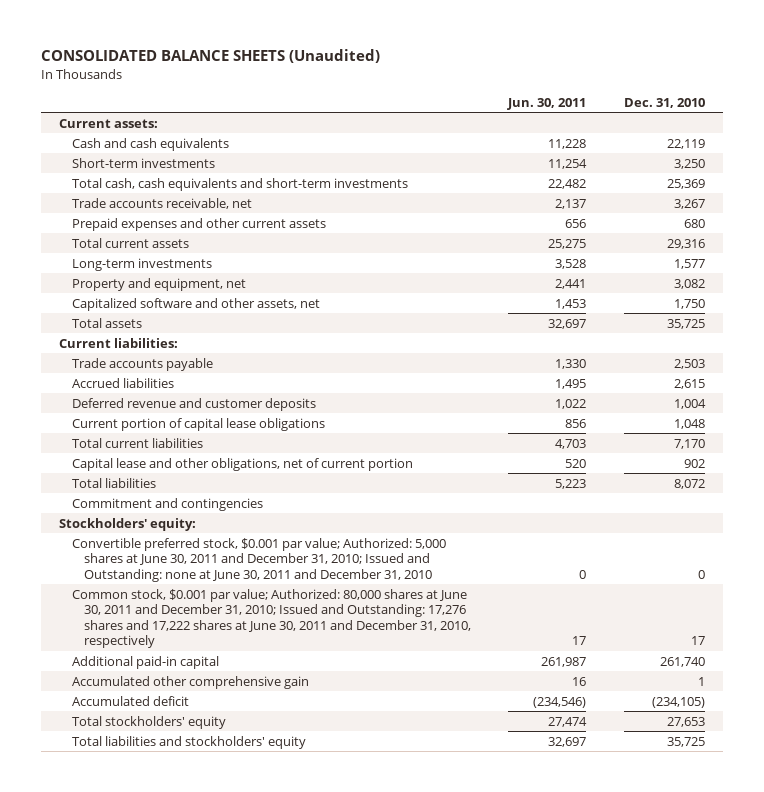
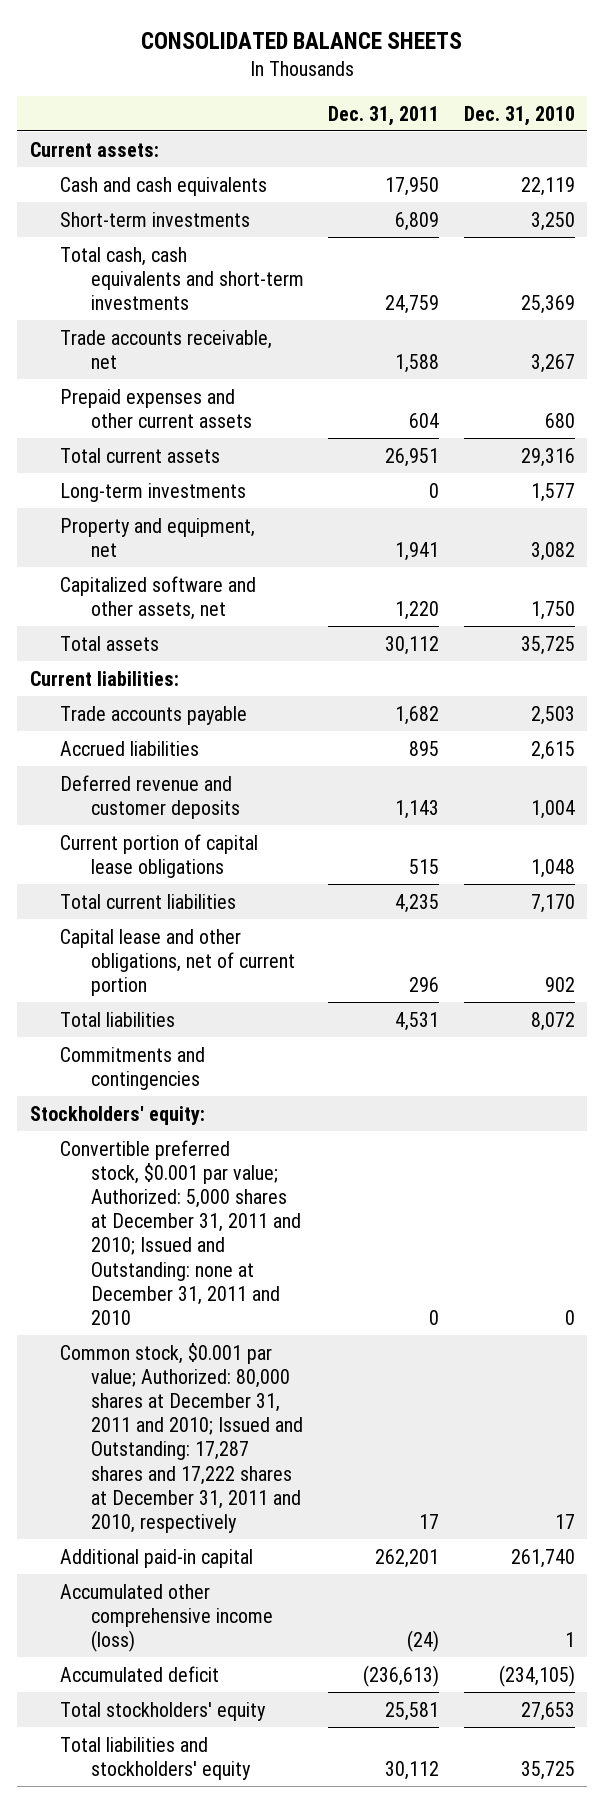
- CONSOLIDATED BALANCE SHEETS (Unaudited)
+ CONSOLIDATED BALANCE SHEETS
- | Jun. 30, 2011 | Dec. 31, 2010
+ | Dec. 31, 2011 | Dec. 31, 2010
- Commitment and contingencies
+ Commitments and contingencies
- Convertible preferred stock, $0.001 par value; Authorized: 5,000 shares at June 30, 2011 and December 31, 2010; Issued and Outstanding: none at June 30, 2011 and December 31, 2010 | 0 | 0
- Common stock, $0.001 par value; Authorized: 80,000 shares at June 30, 2011 and December 31, 2010; Issued and Outstanding: 17,276 shares and 17,222 shares at June 30, 2011 and December 31, 2010, respectively | 17 | 17
+ Convertible preferred stock, $0.001 par value; Authorized: 5,000 shares at December 31, 2011 and 2010; Issued and Outstanding: none at December 31, 2011 and 2010 | 0 | 0
+ Common stock, $0.001 par value; Authorized: 80,000 shares at December 31, 2011 and 2010; Issued and Outstanding: 17,287 shares and 17,222 shares at December 31, 2011 and 2010, respectively | 17 | 17
- Accumulated other comprehensive gain | 16 | 1
+ Accumulated other comprehensive income (loss) | (24) | 1

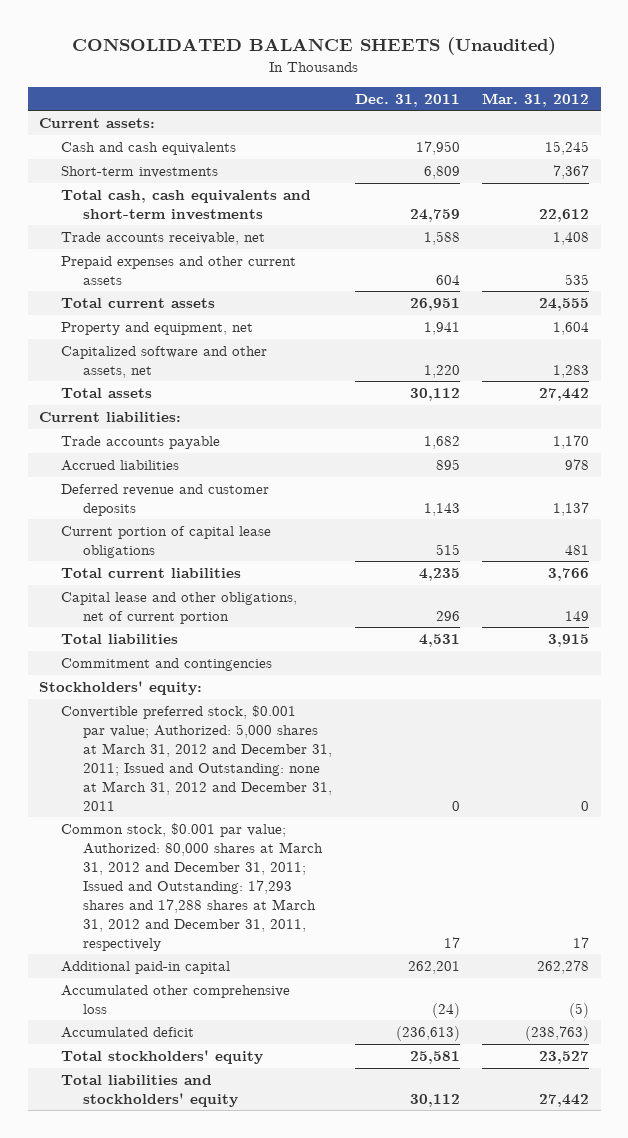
- CONSOLIDATED BALANCE SHEETS
+ CONSOLIDATED BALANCE SHEETS (Unaudited)
- | Dec. 31, 2011 | Dec. 31, 2010
+ | Dec. 31, 2011 | Mar. 31, 2012
- Long-term investments | 0 | 1,577
- Commitments and contingencies
+ Commitment and contingencies
- Convertible preferred stock, $0.001 par value; Authorized: 5,000 shares at December 31, 2011 and 2010; Issued and Outstanding: none at December 31, 2011 and 2010 | 0 | 0
- Common stock, $0.001 par value; Authorized: 80,000 shares at December 31, 2011 and 2010; Issued and Outstanding: 17,287 shares and 17,222 shares at December 31, 2011 and 2010, respectively | 17 | 17
+ Convertible preferred stock, $0.001 par value; Authorized: 5,000 shares at March 31, 2012 and December 31, 2011; Issued and Outstanding: none at March 31, 2012 and December 31, 2011 | 0 | 0
+ Common stock, $0.001 par value; Authorized: 80,000 shares at March 31, 2012 and December 31, 2011; Issued and Outstanding: 17,293 shares and 17,288 shares at March 31, 2012 and December 31, 2011, respectively | 17 | 17
- Accumulated other comprehensive income (loss) | (24) | 1
+ Accumulated other comprehensive loss | (24) | (5)

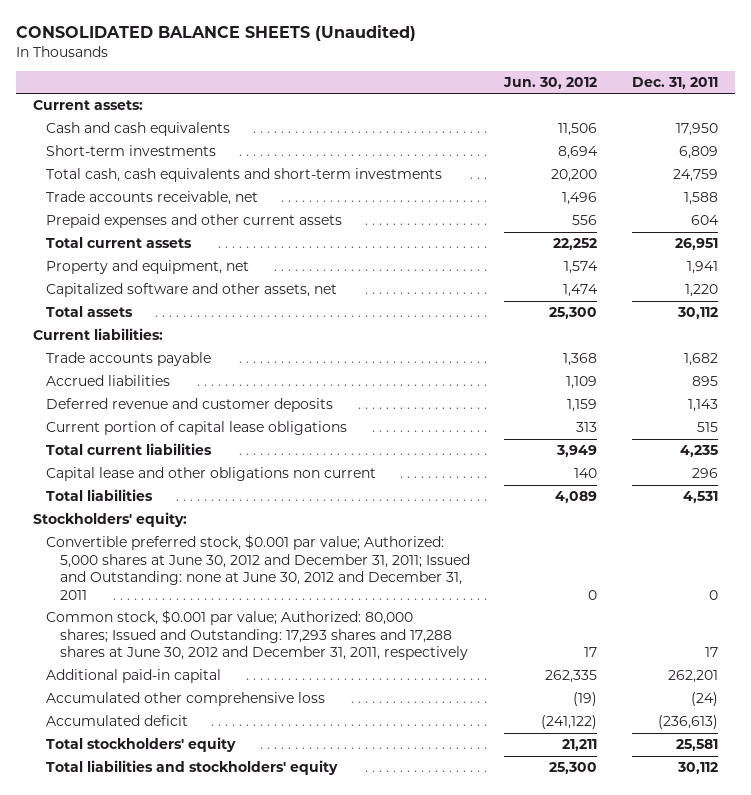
- | Dec. 31, 2011 | Mar. 31, 2012
+ | Jun. 30, 2012 | Dec. 31, 2011
- Capital lease and other obligations, net of current portion | 296 | 149
+ Capital lease and other obligations non current | 140 | 296
- Commitment and contingencies
- Convertible preferred stock, $0.001 par value; Authorized: 5,000 shares at March 31, 2012 and December 31, 2011; Issued and Outstanding: none at March 31, 2012 and December 31, 2011 | 0 | 0
- Common stock, $0.001 par value; Authorized: 80,000 shares at March 31, 2012 and December 31, 2011; Issued and Outstanding: 17,293 shares and 17,288 shares at March 31, 2012 and December 31, 2011, respectively | 17 | 17
+ Convertible preferred stock, $0.001 par value; Authorized: 5,000 shares at June 30, 2012 and December 31, 2011; Issued and Outstanding: none at June 30, 2012 and December 31, 2011 | 0 | 0
+ Common stock, $0.001 par value; Authorized: 80,000 shares; Issued and Outstanding: 17,293 shares and 17,288 shares at June 30, 2012 and December 31, 2011, respectively | 17 | 17

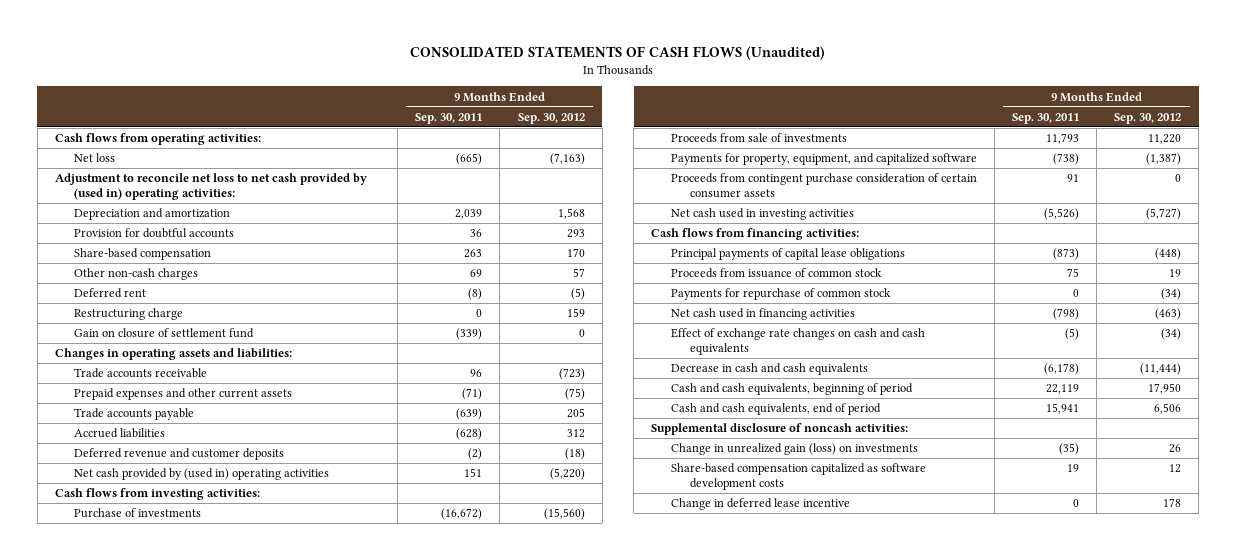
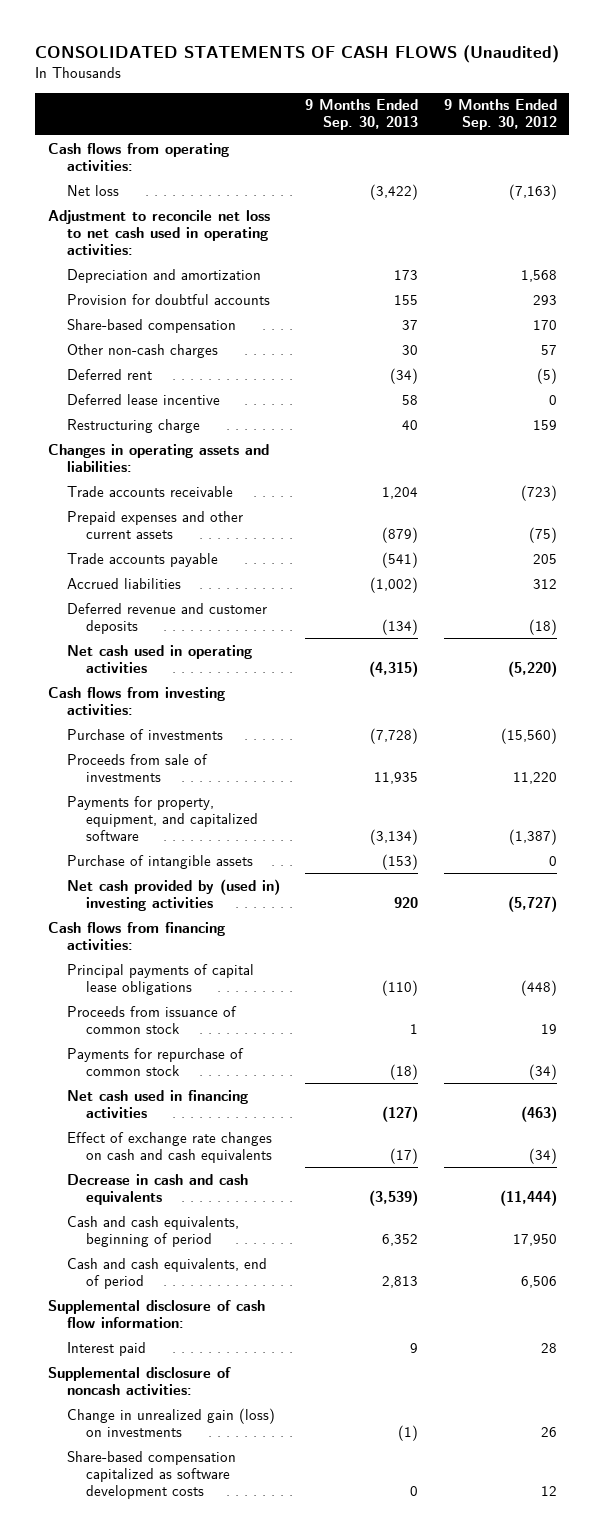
- | 9 Months Ended Sep. 30, 2011 | 9 Months Ended Sep. 30, 2012
+ | 9 Months Ended Sep. 30, 2013 | 9 Months Ended Sep. 30, 2012
- Adjustment to reconcile net loss to net cash provided by (used in) operating activities:
+ Adjustment to reconcile net loss to net cash used in operating activities:
+ Deferred lease incentive | 58 | 0
- Gain on closure of settlement fund | (339) | 0
- Net cash provided by (used in) operating activities | 151 | (5,220)
+ Net cash used in operating activities | (4,315) | (5,220)
- Proceeds from contingent purchase consideration of certain consumer assets | 91 | 0
- Net cash used in investing activities | (5,526) | (5,727)
+ Purchase of intangible assets | (153) | 0
+ Net cash provided by (used in) investing activities | 920 | (5,727)
+ Supplemental disclosure of cash flow information:
+ Interest paid | 9 | 28
- Change in deferred lease incentive | 0 | 178

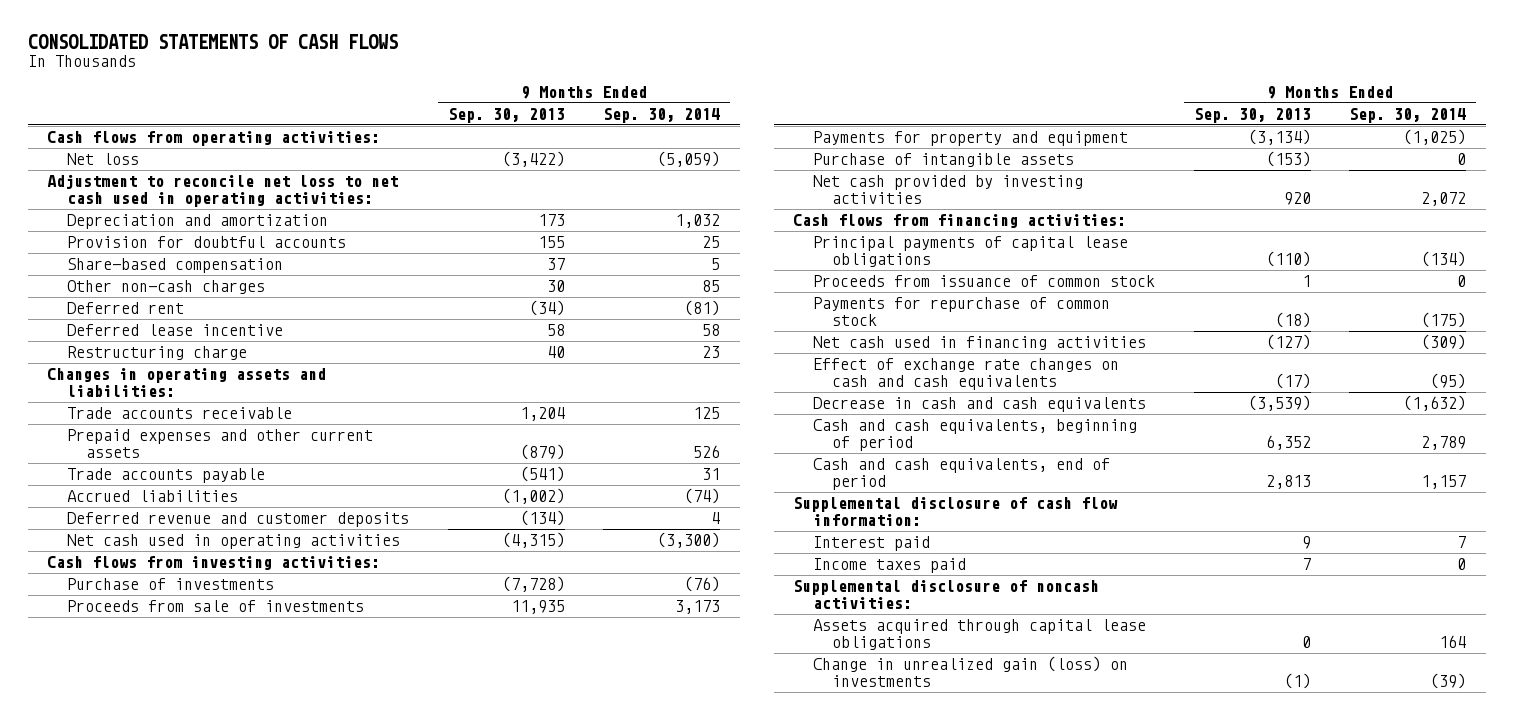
- CONSOLIDATED STATEMENTS OF CASH FLOWS (Unaudited)
+ CONSOLIDATED STATEMENTS OF CASH FLOWS
- | 9 Months Ended Sep. 30, 2013 | 9 Months Ended Sep. 30, 2012
+ | 9 Months Ended Sep. 30, 2013 | 9 Months Ended Sep. 30, 2014
- Payments for property, equipment, and capitalized software | (3,134) | (1,387)
+ Payments for property and equipment | (3,134) | (1,025)
- Net cash provided by (used in) investing activities | 920 | (5,727)
+ Net cash provided by investing activities | 920 | 2,072
+ Income taxes paid | 7 | 0
+ Assets acquired through capital lease obligations | 0 | 164
- Share-based compensation capitalized as software development costs | 0 | 12

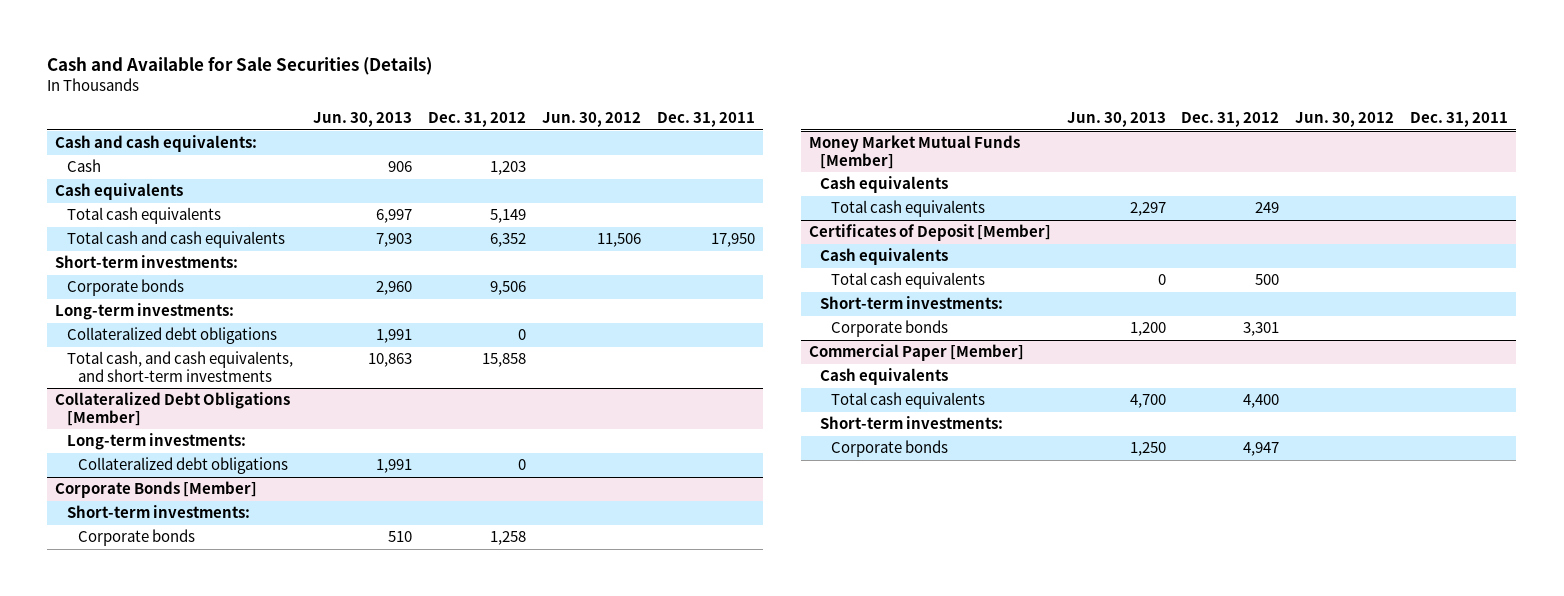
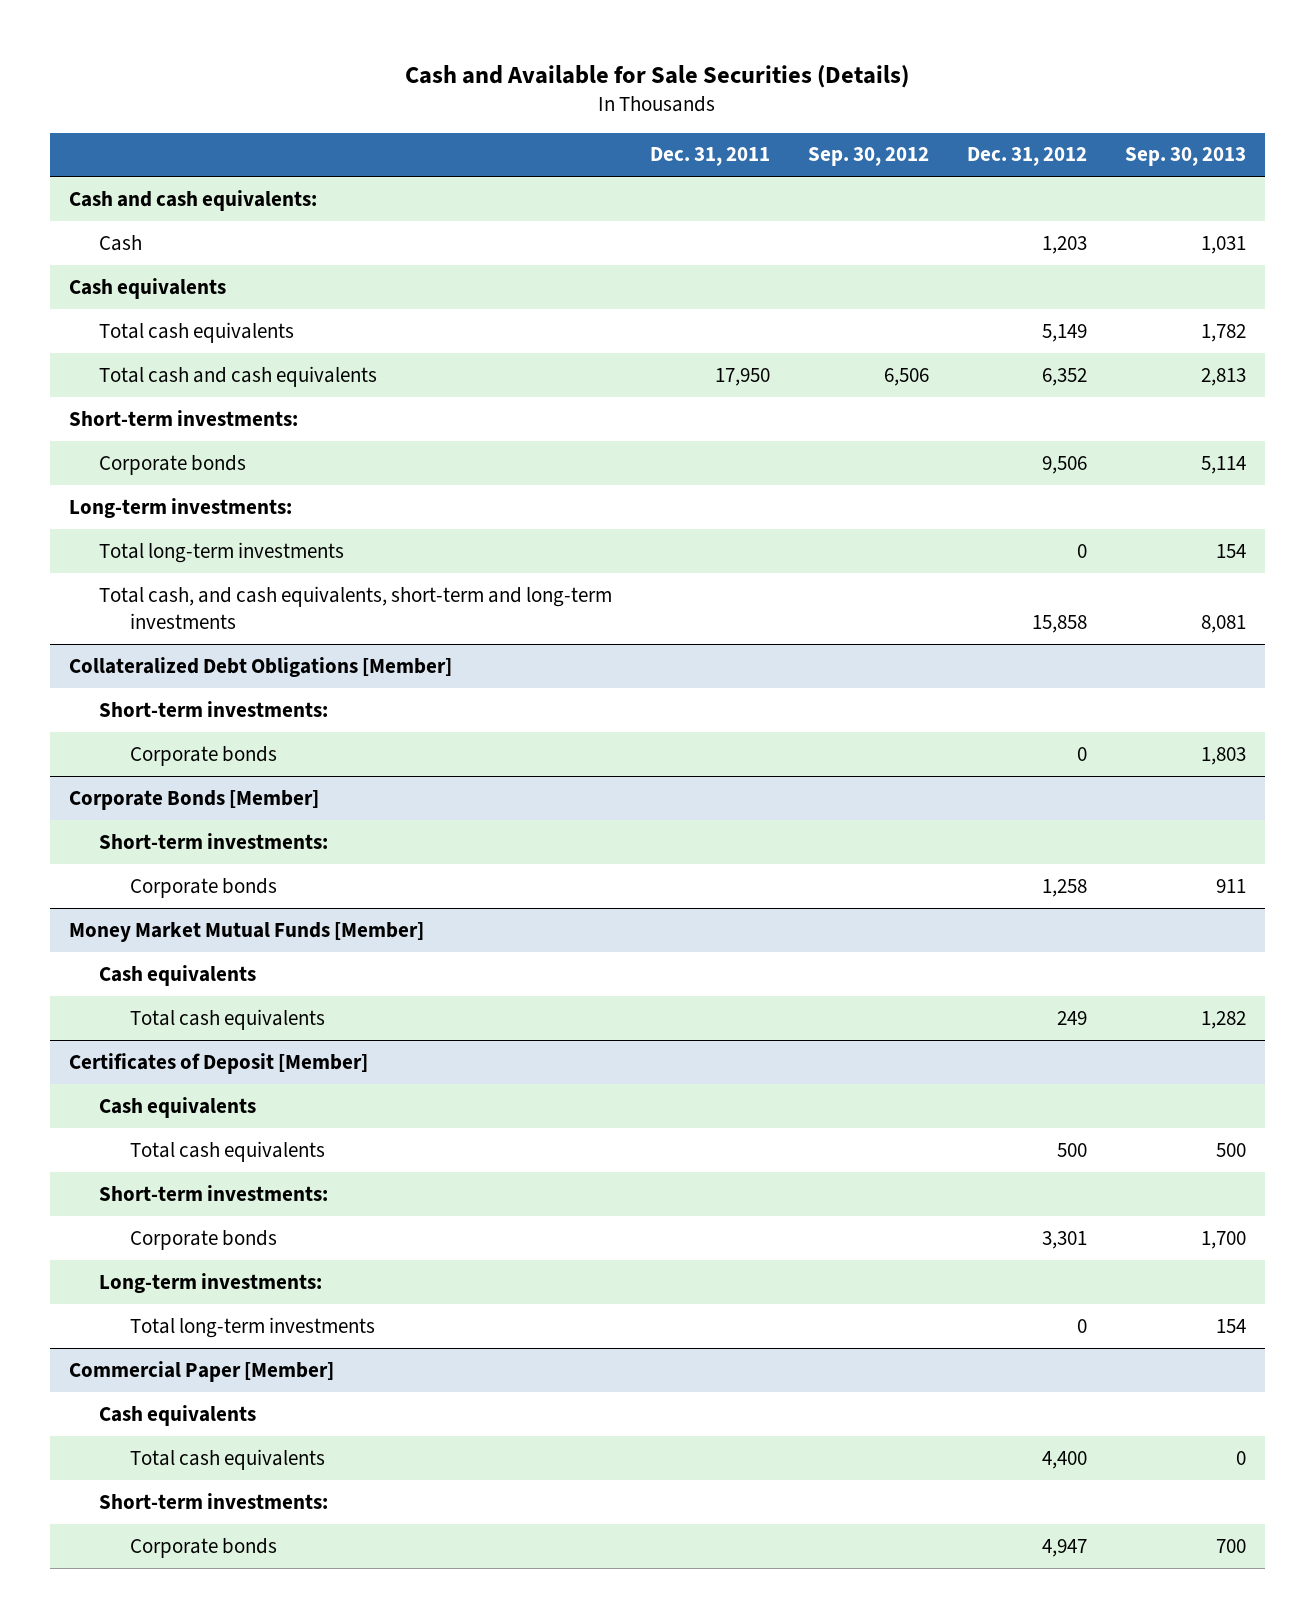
- | Jun. 30, 2013 | Dec. 31, 2012 | Jun. 30, 2012 | Dec. 31, 2011
+ | Dec. 31, 2011 | Sep. 30, 2012 | Dec. 31, 2012 | Sep. 30, 2013
- Collateralized debt obligations | 1,991 | 0 | |
- Total cash, and cash equivalents, and short-term investments | 10,863 | 15,858 | |
+ Total long-term investments | | | 0 | 154
+ Total cash, and cash equivalents, short-term and long-term investments | | | 15,858 | 8,081
@ Collateralized Debt Obligations [Member]
- Long-term investments:
- Collateralized debt obligations | 1,991 | 0 | |
+ Short-term investments:
+ Corporate bonds | | | 0 | 1,803
@ Certificates of Deposit [Member]
+ Long-term investments:
+ Total long-term investments | | | 0 | 154

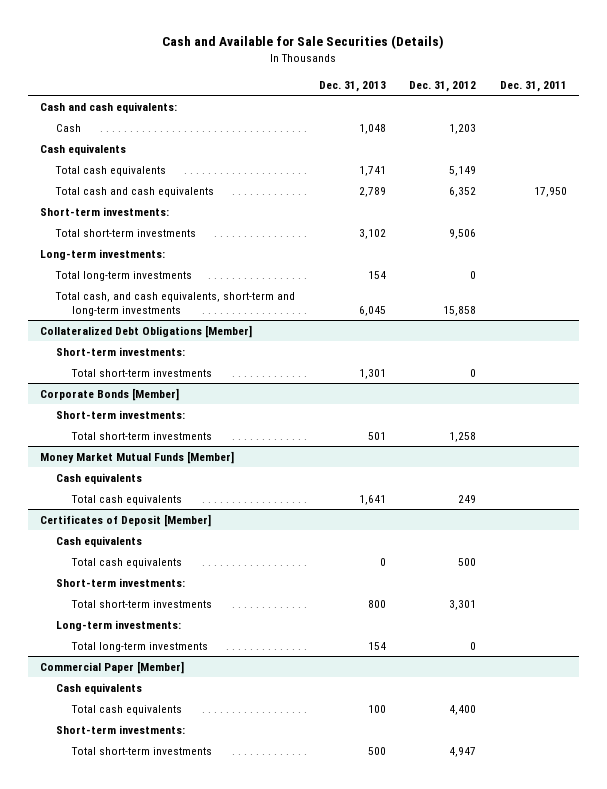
- | Dec. 31, 2011 | Sep. 30, 2012 | Dec. 31, 2012 | Sep. 30, 2013
+ | Dec. 31, 2013 | Dec. 31, 2012 | Dec. 31, 2011
- Corporate bonds | | | 9,506 | 5,114
+ Total short-term investments | 3,102 | 9,506 |
@ Collateralized Debt Obligations [Member]
- Corporate bonds | | | 0 | 1,803
+ Total short-term investments | 1,301 | 0 |
@ Corporate Bonds [Member]
- Corporate bonds | | | 1,258 | 911
+ Total short-term investments | 501 | 1,258 |
@ Certificates of Deposit [Member]
- Corporate bonds | | | 3,301 | 1,700
+ Total short-term investments | 800 | 3,301 |
@ Commercial Paper [Member]
- Corporate bonds | | | 4,947 | 700
+ Total short-term investments | 500 | 4,947 |

